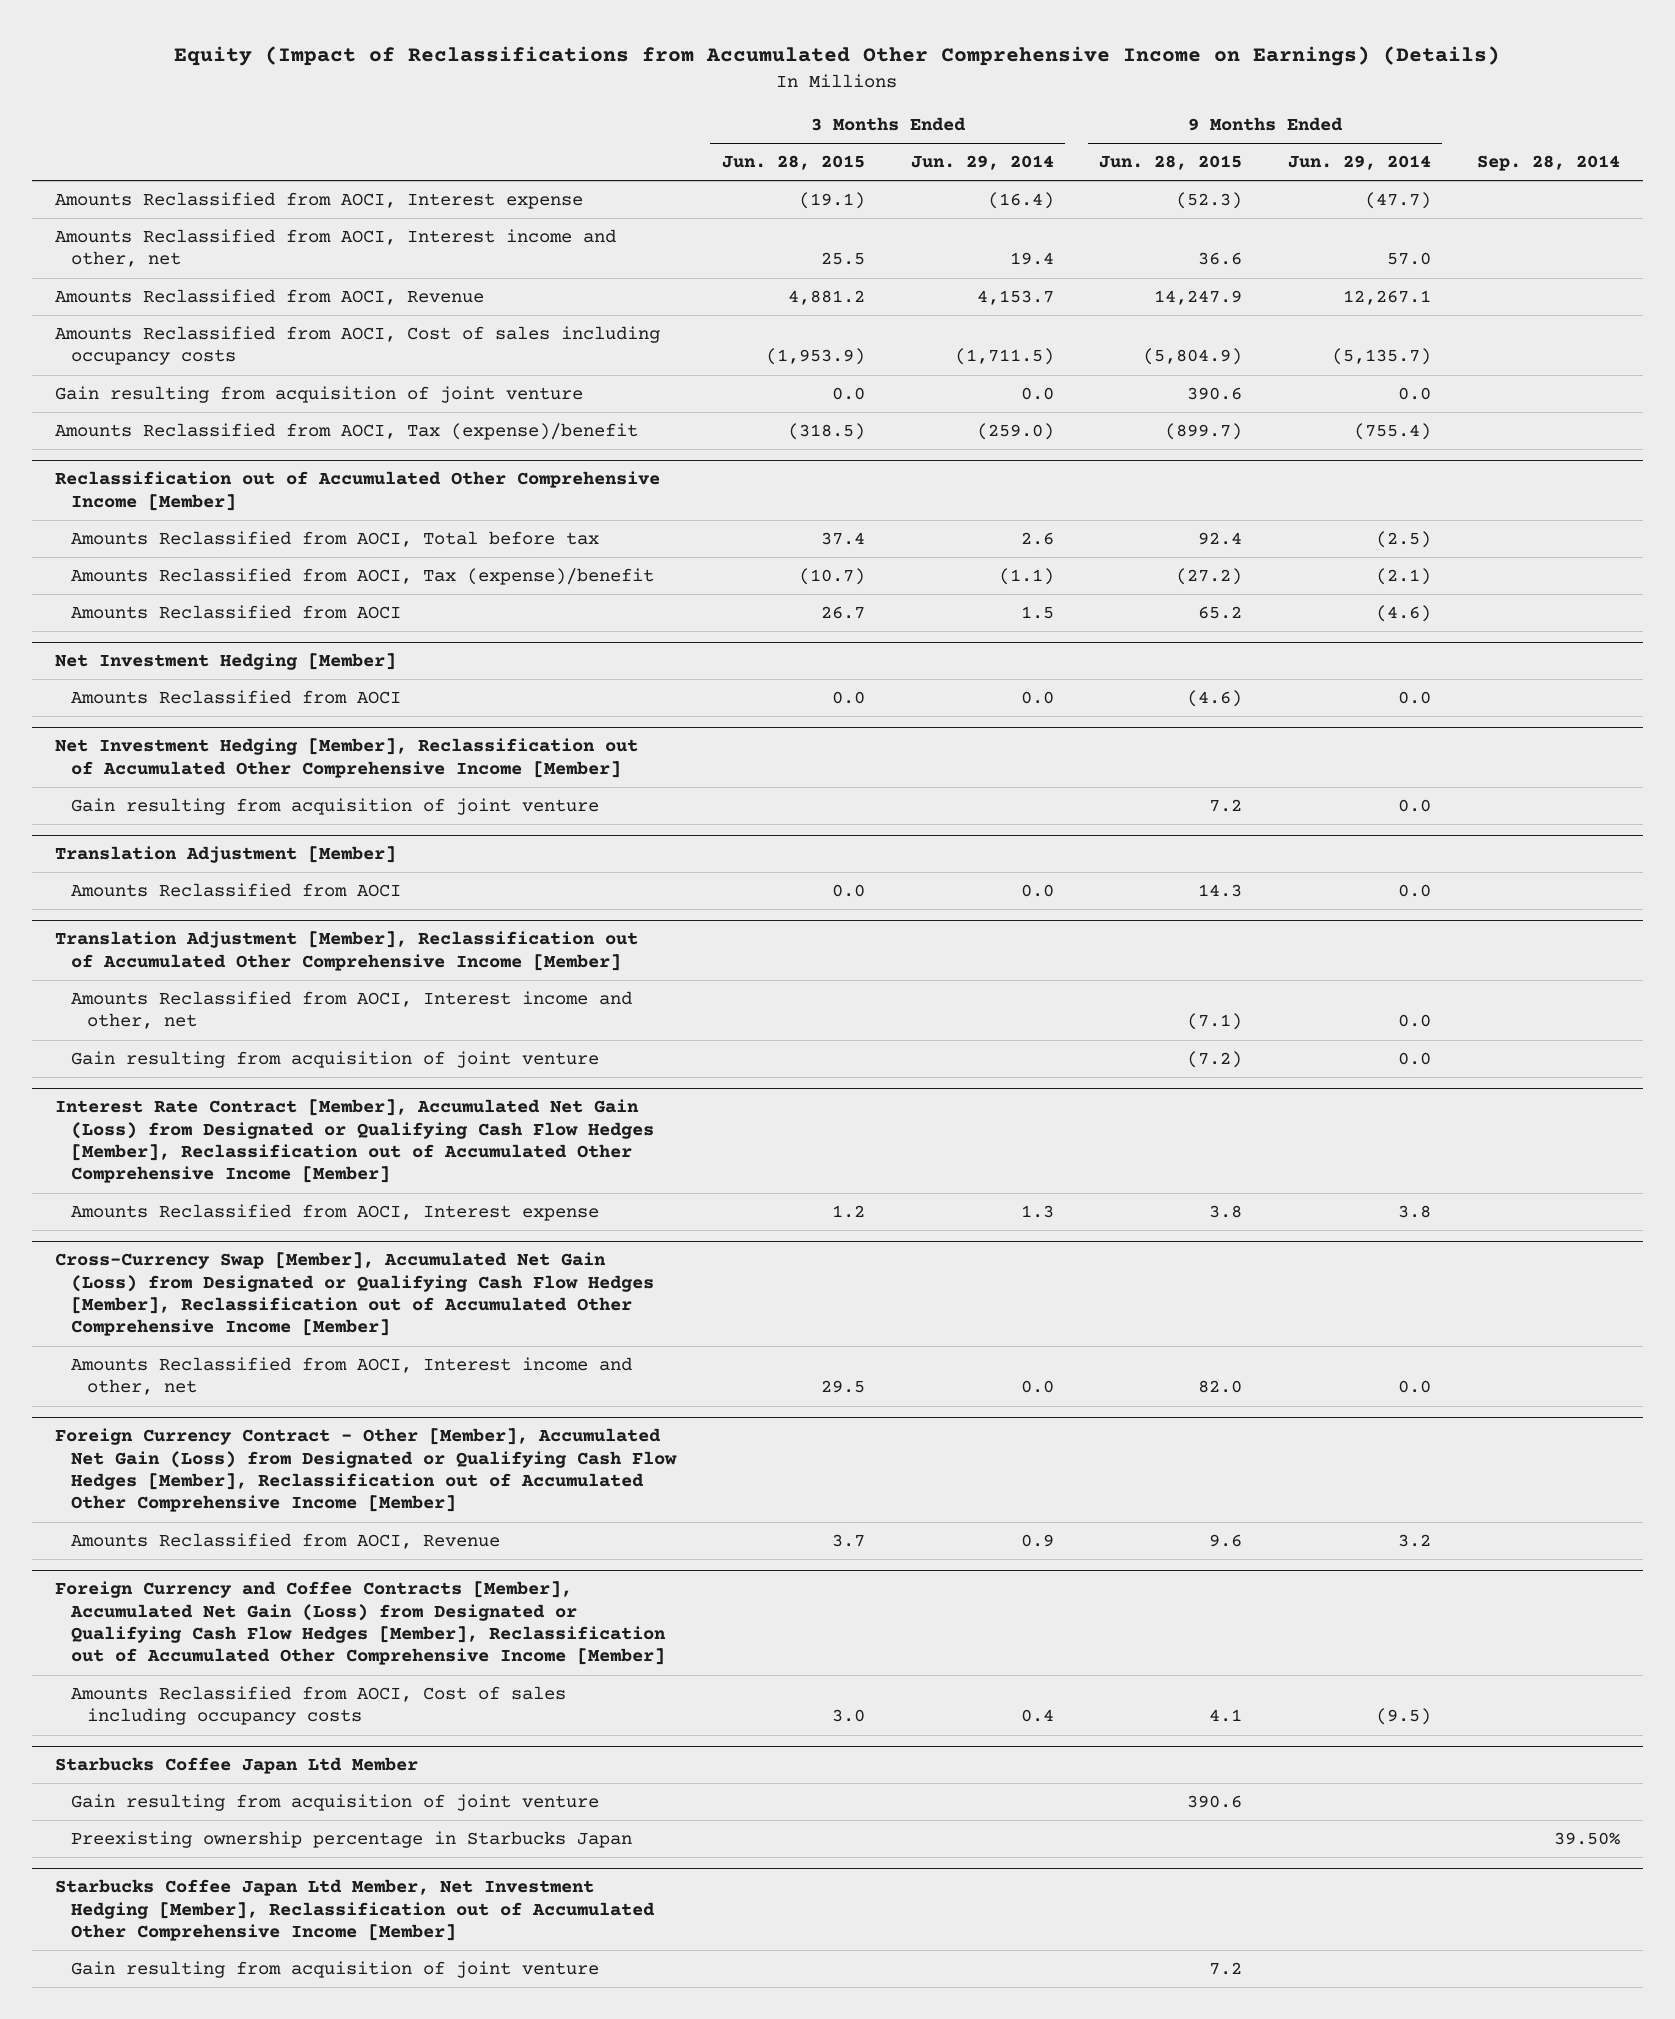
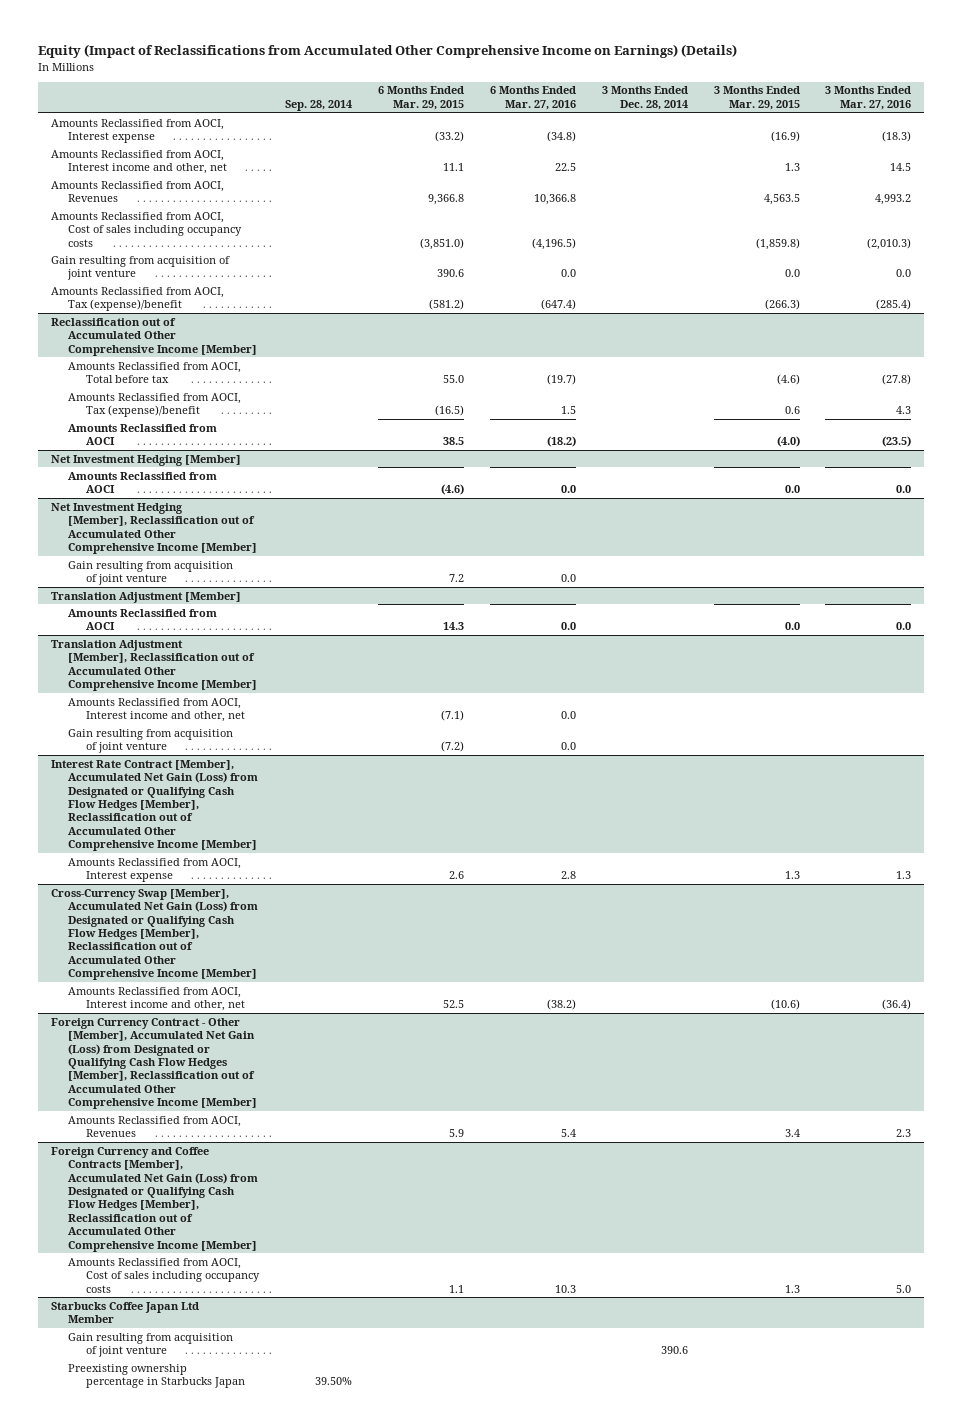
- | 3 Months Ended Jun. 28, 2015 | 3 Months Ended Jun. 29, 2014 | 9 Months Ended Jun. 28, 2015 | 9 Months Ended Jun. 29, 2014 | Sep. 28, 2014
+ | Sep. 28, 2014 | 6 Months Ended Mar. 29, 2015 | 6 Months Ended Mar. 27, 2016 | 3 Months Ended Dec. 28, 2014 | 3 Months Ended Mar. 29, 2015 | 3 Months Ended Mar. 27, 2016
- Amounts Reclassified from AOCI, Revenue | 4,881.2 | 4,153.7 | 14,247.9 | 12,267.1 |
+ Amounts Reclassified from AOCI, Revenues | | 9,366.8 | 10,366.8 | | 4,563.5 | 4,993.2
@ Foreign Currency Contract - Other [Member], Accumulated Net Gain (Loss) from Designated or Qualifying Cash Flow Hedges [Member], Reclassification out of Accumulated Other Comprehensive Income [Member]
- Amounts Reclassified from AOCI, Revenue | 3.7 | 0.9 | 9.6 | 3.2 |
+ Amounts Reclassified from AOCI, Revenues | | 5.9 | 5.4 | | 3.4 | 2.3
- Starbucks Coffee Japan Ltd Member, Net Investment Hedging [Member], Reclassification out of Accumulated Other Comprehensive Income [Member]
- Gain resulting from acquisition of joint venture | | | 7.2 | |

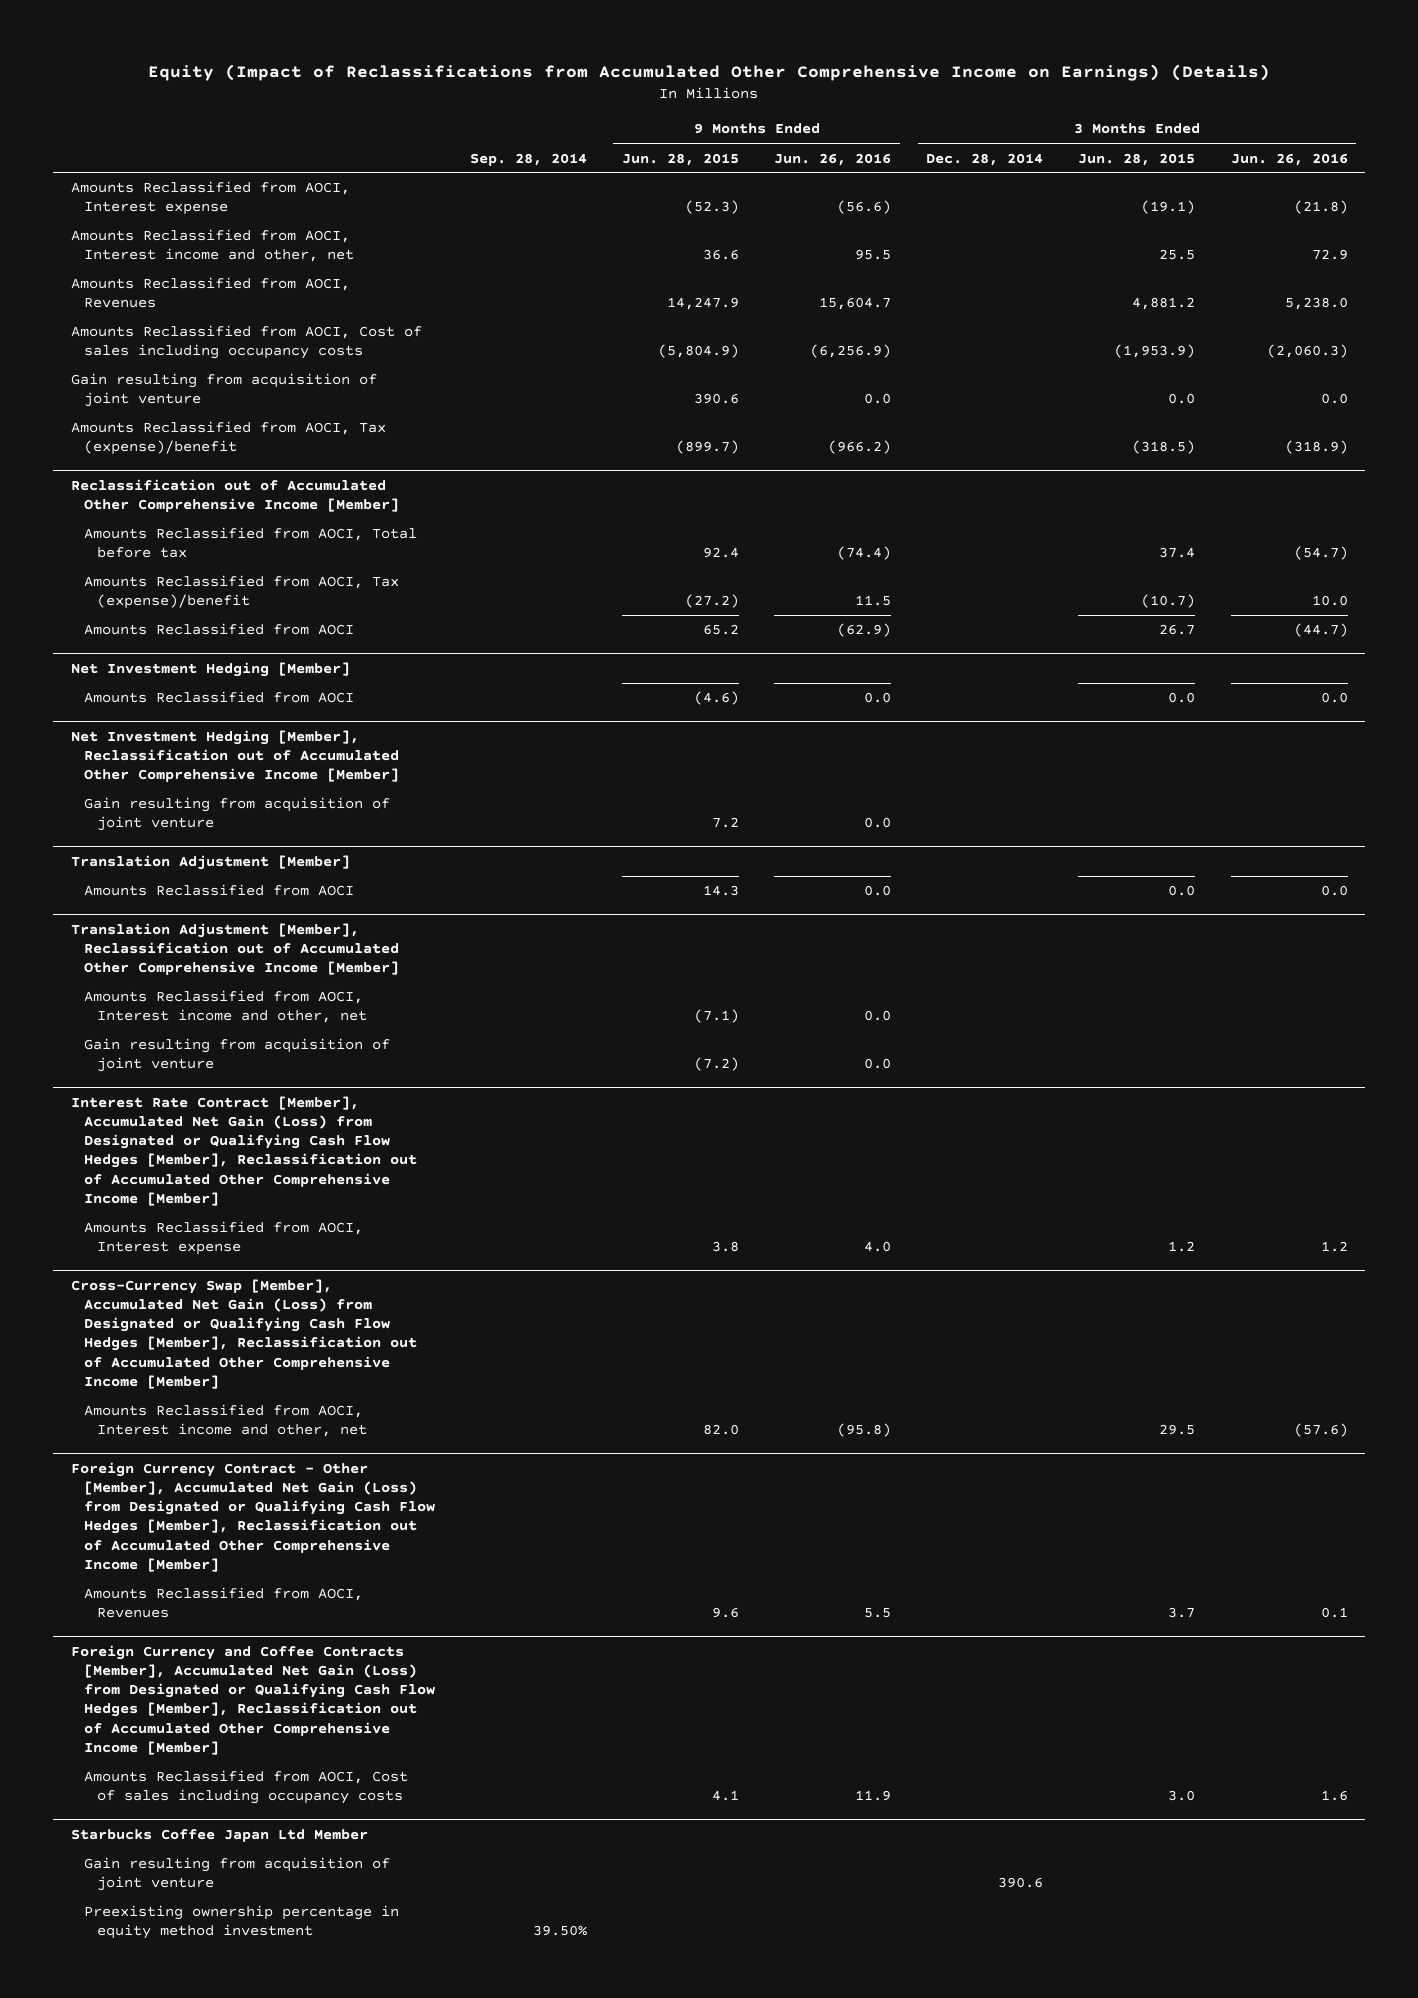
- | Sep. 28, 2014 | 6 Months Ended Mar. 29, 2015 | 6 Months Ended Mar. 27, 2016 | 3 Months Ended Dec. 28, 2014 | 3 Months Ended Mar. 29, 2015 | 3 Months Ended Mar. 27, 2016
+ | Sep. 28, 2014 | 9 Months Ended Jun. 28, 2015 | 9 Months Ended Jun. 26, 2016 | 3 Months Ended Dec. 28, 2014 | 3 Months Ended Jun. 28, 2015 | 3 Months Ended Jun. 26, 2016
@ Starbucks Coffee Japan Ltd Member
- Preexisting ownership percentage in Starbucks Japan | 39.50% | | | | |
+ Preexisting ownership percentage in equity method investment | 39.50% | | | | |

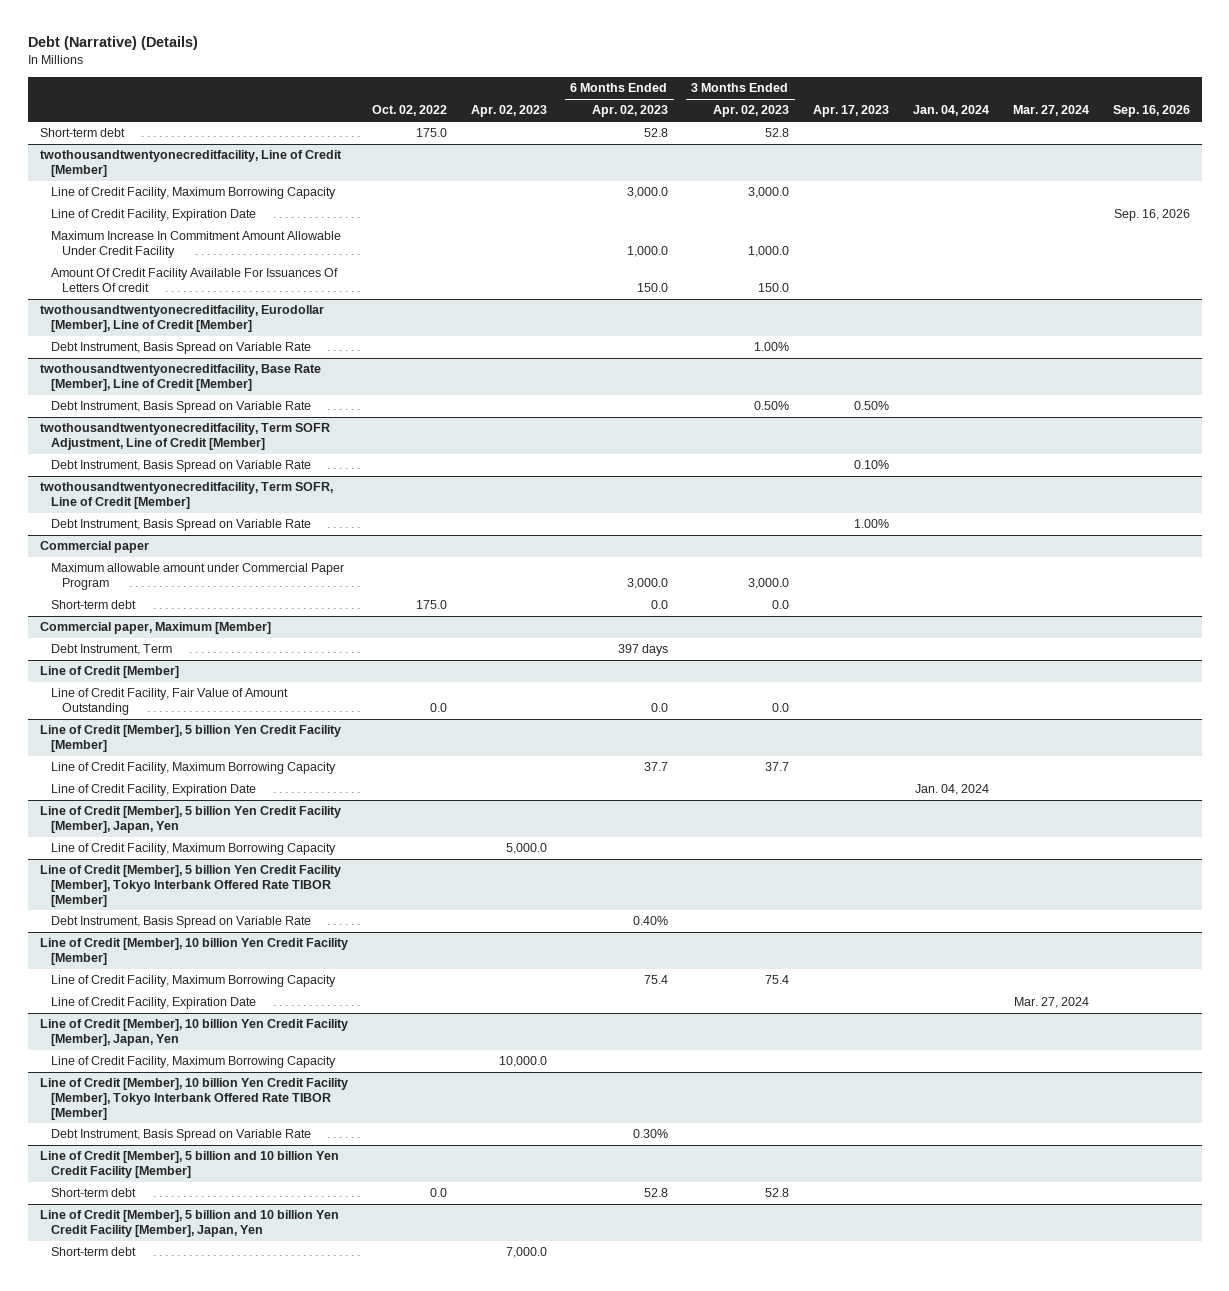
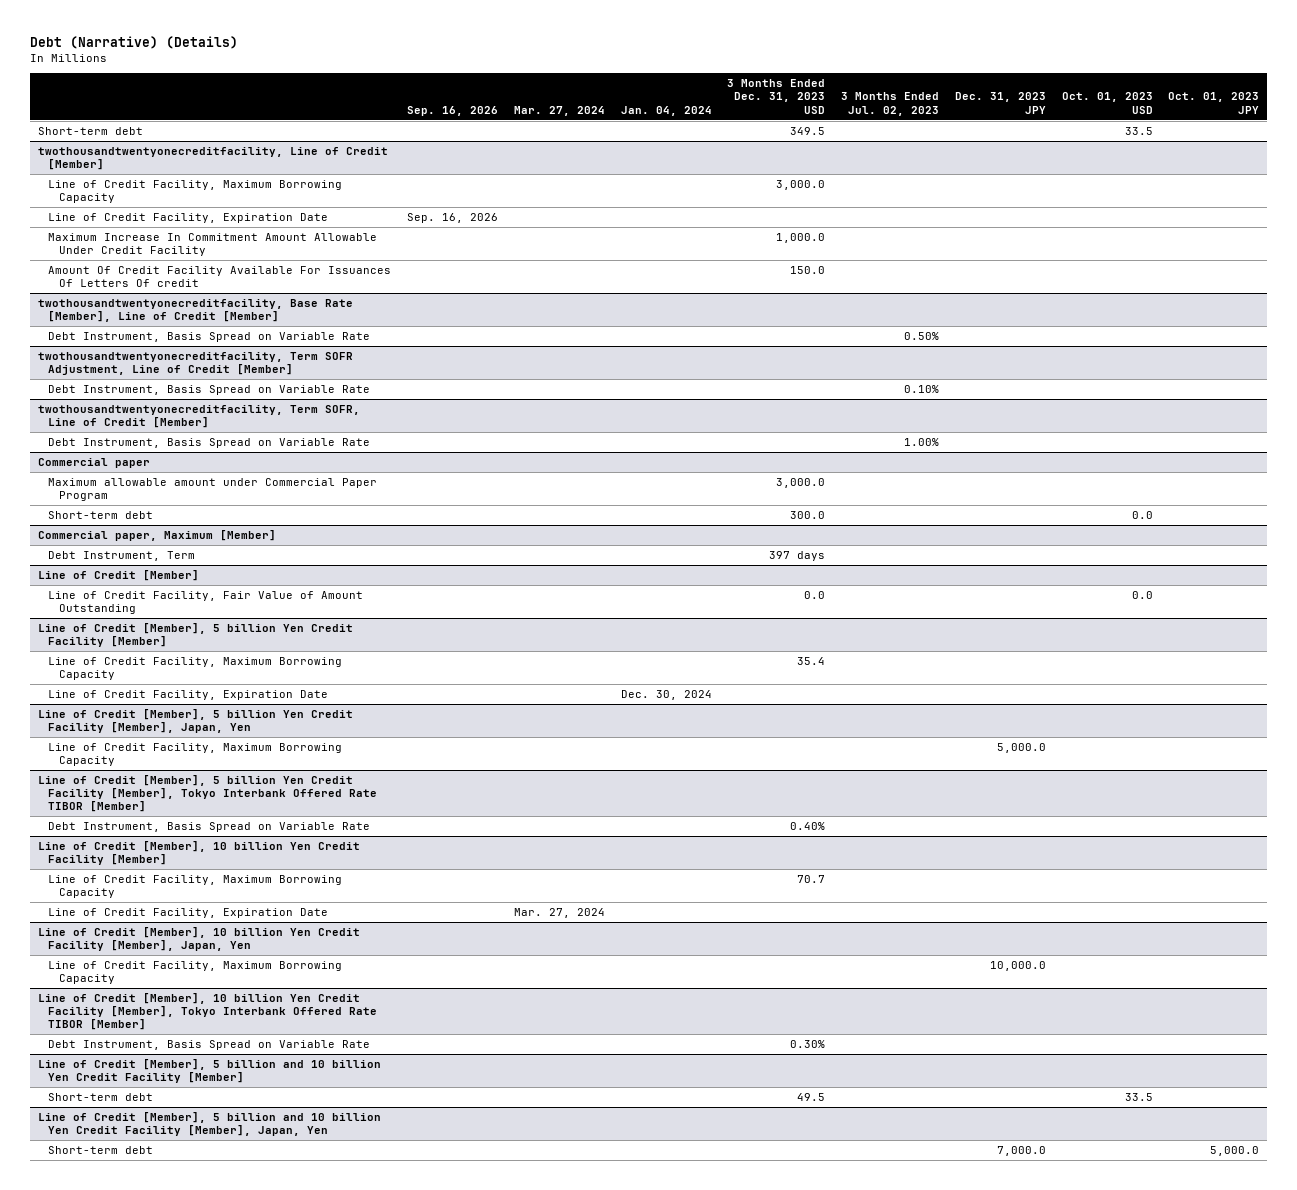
- | Oct. 02, 2022 | Apr. 02, 2023 | 6 Months Ended Apr. 02, 2023 | 3 Months Ended Apr. 02, 2023 | Apr. 17, 2023 | Jan. 04, 2024 | Mar. 27, 2024 | Sep. 16, 2026
+ | Sep. 16, 2026 | Mar. 27, 2024 | Jan. 04, 2024 | 3 Months Ended Dec. 31, 2023 USD | 3 Months Ended Jul. 02, 2023 | Dec. 31, 2023 JPY | Oct. 01, 2023 USD | Oct. 01, 2023 JPY
- twothousandtwentyonecreditfacility, Eurodollar [Member], Line of Credit [Member]
- Debt Instrument, Basis Spread on Variable Rate | | | | 1.00% | | | |
@ Line of Credit [Member], 5 billion Yen Credit Facility [Member]
- Line of Credit Facility, Expiration Date | | | | | | Jan. 04, 2024 | |
+ Line of Credit Facility, Expiration Date | | | Dec. 30, 2024 | | | | |

